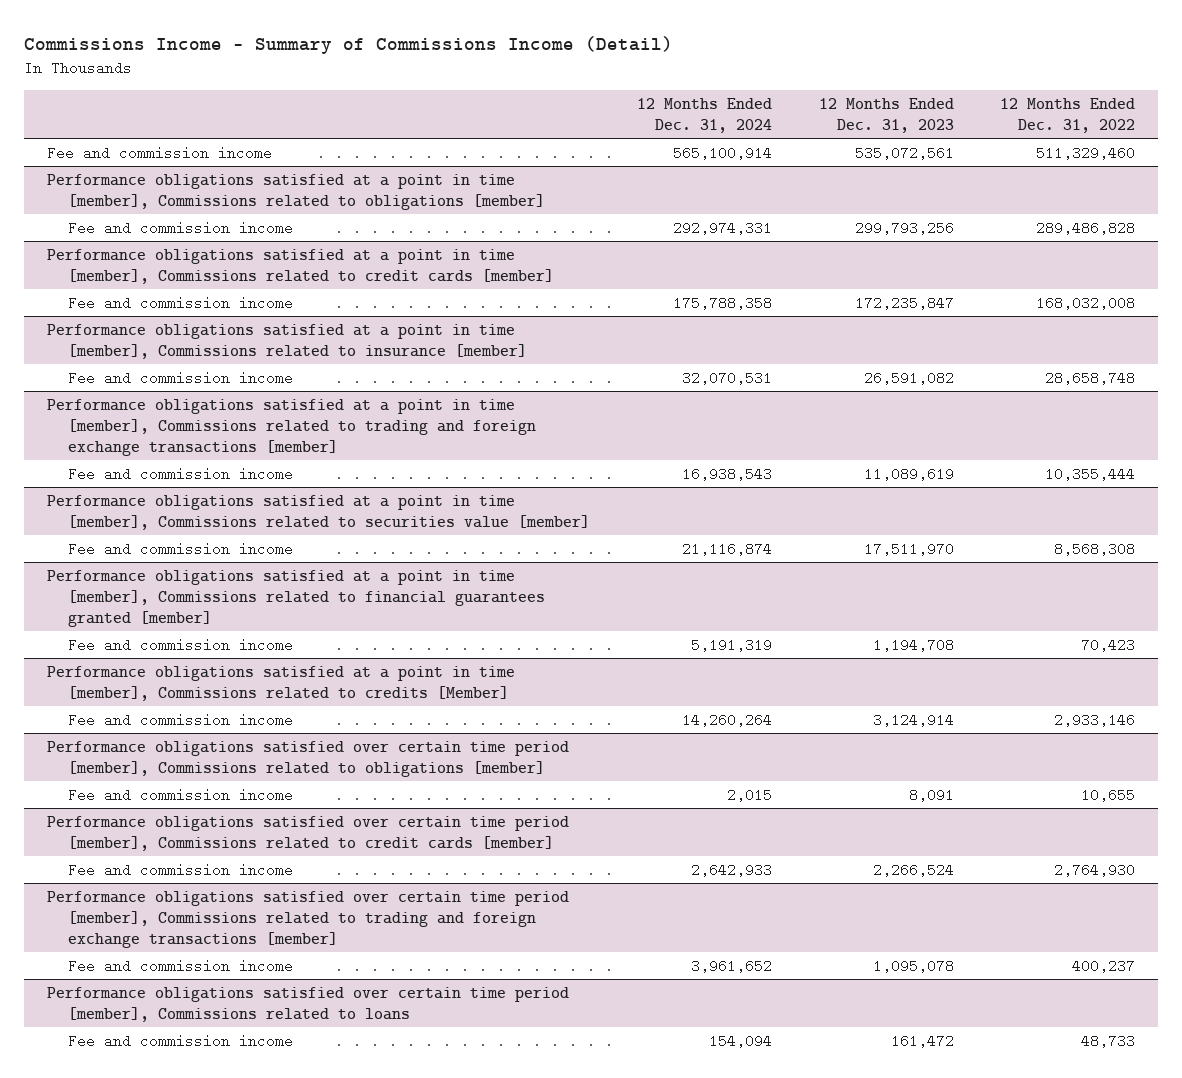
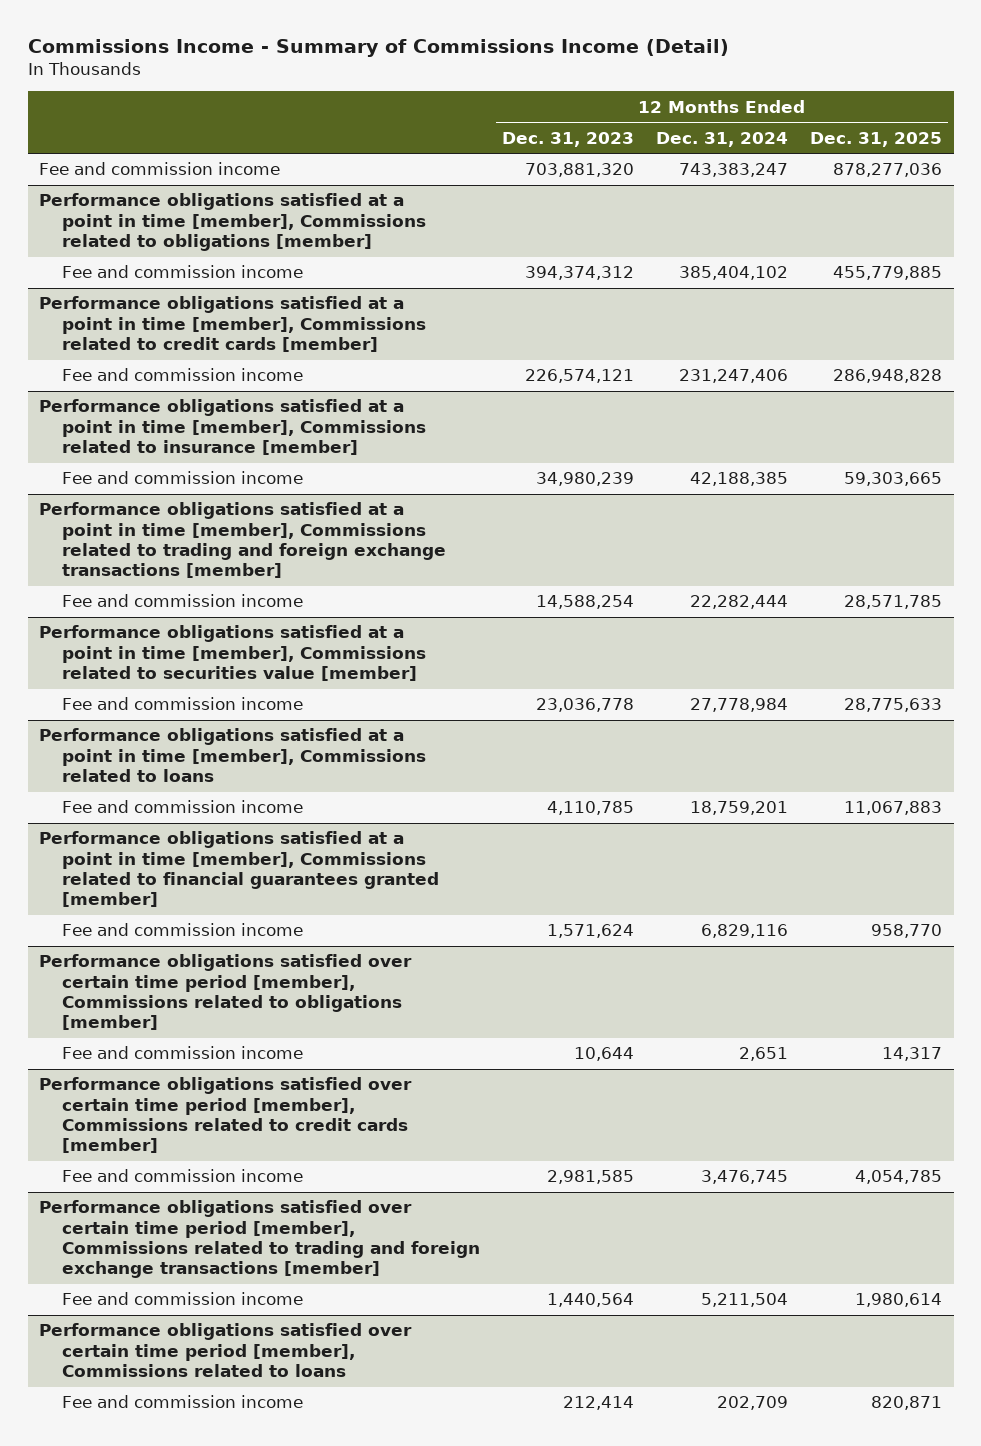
- | 12 Months Ended Dec. 31, 2024 | 12 Months Ended Dec. 31, 2023 | 12 Months Ended Dec. 31, 2022
+ | 12 Months Ended Dec. 31, 2023 | 12 Months Ended Dec. 31, 2024 | 12 Months Ended Dec. 31, 2025
- Fee and commission income | 565,100,914 | 535,072,561 | 511,329,460
+ Fee and commission income | 703,881,320 | 743,383,247 | 878,277,036
@ Performance obligations satisfied at a point in time [member], Commissions related to obligations [member]
- Fee and commission income | 292,974,331 | 299,793,256 | 289,486,828
+ Fee and commission income | 394,374,312 | 385,404,102 | 455,779,885
@ Performance obligations satisfied at a point in time [member], Commissions related to credit cards [member]
- Fee and commission income | 175,788,358 | 172,235,847 | 168,032,008
+ Fee and commission income | 226,574,121 | 231,247,406 | 286,948,828
@ Performance obligations satisfied at a point in time [member], Commissions related to insurance [member]
- Fee and commission income | 32,070,531 | 26,591,082 | 28,658,748
+ Fee and commission income | 34,980,239 | 42,188,385 | 59,303,665
@ Performance obligations satisfied at a point in time [member], Commissions related to trading and foreign exchange transactions [member]
- Fee and commission income | 16,938,543 | 11,089,619 | 10,355,444
+ Fee and commission income | 14,588,254 | 22,282,444 | 28,571,785
@ Performance obligations satisfied at a point in time [member], Commissions related to securities value [member]
- Fee and commission income | 21,116,874 | 17,511,970 | 8,568,308
+ Fee and commission income | 23,036,778 | 27,778,984 | 28,775,633
+ Performance obligations satisfied at a point in time [member], Commissions related to loans
+ Fee and commission income | 4,110,785 | 18,759,201 | 11,067,883
@ Performance obligations satisfied at a point in time [member], Commissions related to financial guarantees granted [member]
- Fee and commission income | 5,191,319 | 1,194,708 | 70,423
- Performance obligations satisfied at a point in time [member], Commissions related to credits [Member]
- Fee and commission income | 14,260,264 | 3,124,914 | 2,933,146
@ Performance obligations satisfied at a point in time [member], Commissions related to financial guarantees granted [member]
+ Fee and commission income | 1,571,624 | 6,829,116 | 958,770
@ Performance obligations satisfied over certain time period [member], Commissions related to obligations [member]
- Fee and commission income | 2,015 | 8,091 | 10,655
+ Fee and commission income | 10,644 | 2,651 | 14,317
@ Performance obligations satisfied over certain time period [member], Commissions related to credit cards [member]
- Fee and commission income | 2,642,933 | 2,266,524 | 2,764,930
+ Fee and commission income | 2,981,585 | 3,476,745 | 4,054,785
@ Performance obligations satisfied over certain time period [member], Commissions related to trading and foreign exchange transactions [member]
- Fee and commission income | 3,961,652 | 1,095,078 | 400,237
+ Fee and commission income | 1,440,564 | 5,211,504 | 1,980,614
@ Performance obligations satisfied over certain time period [member], Commissions related to loans
- Fee and commission income | 154,094 | 161,472 | 48,733
+ Fee and commission income | 212,414 | 202,709 | 820,871

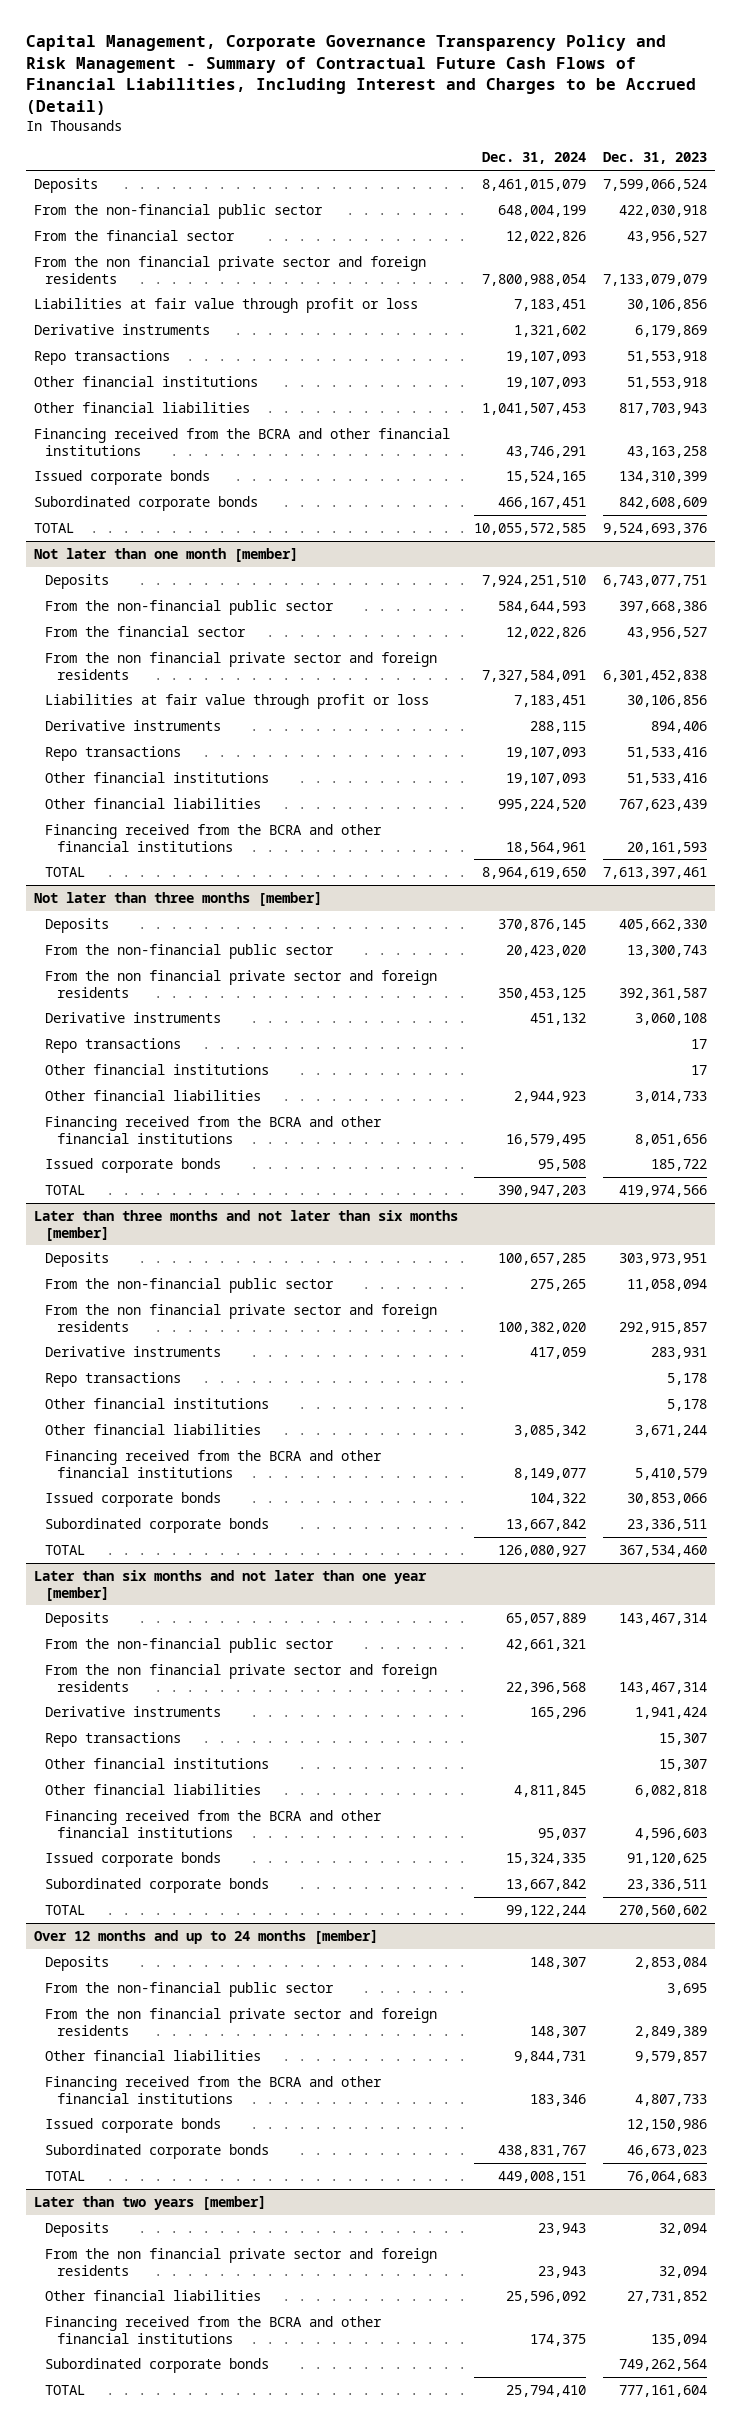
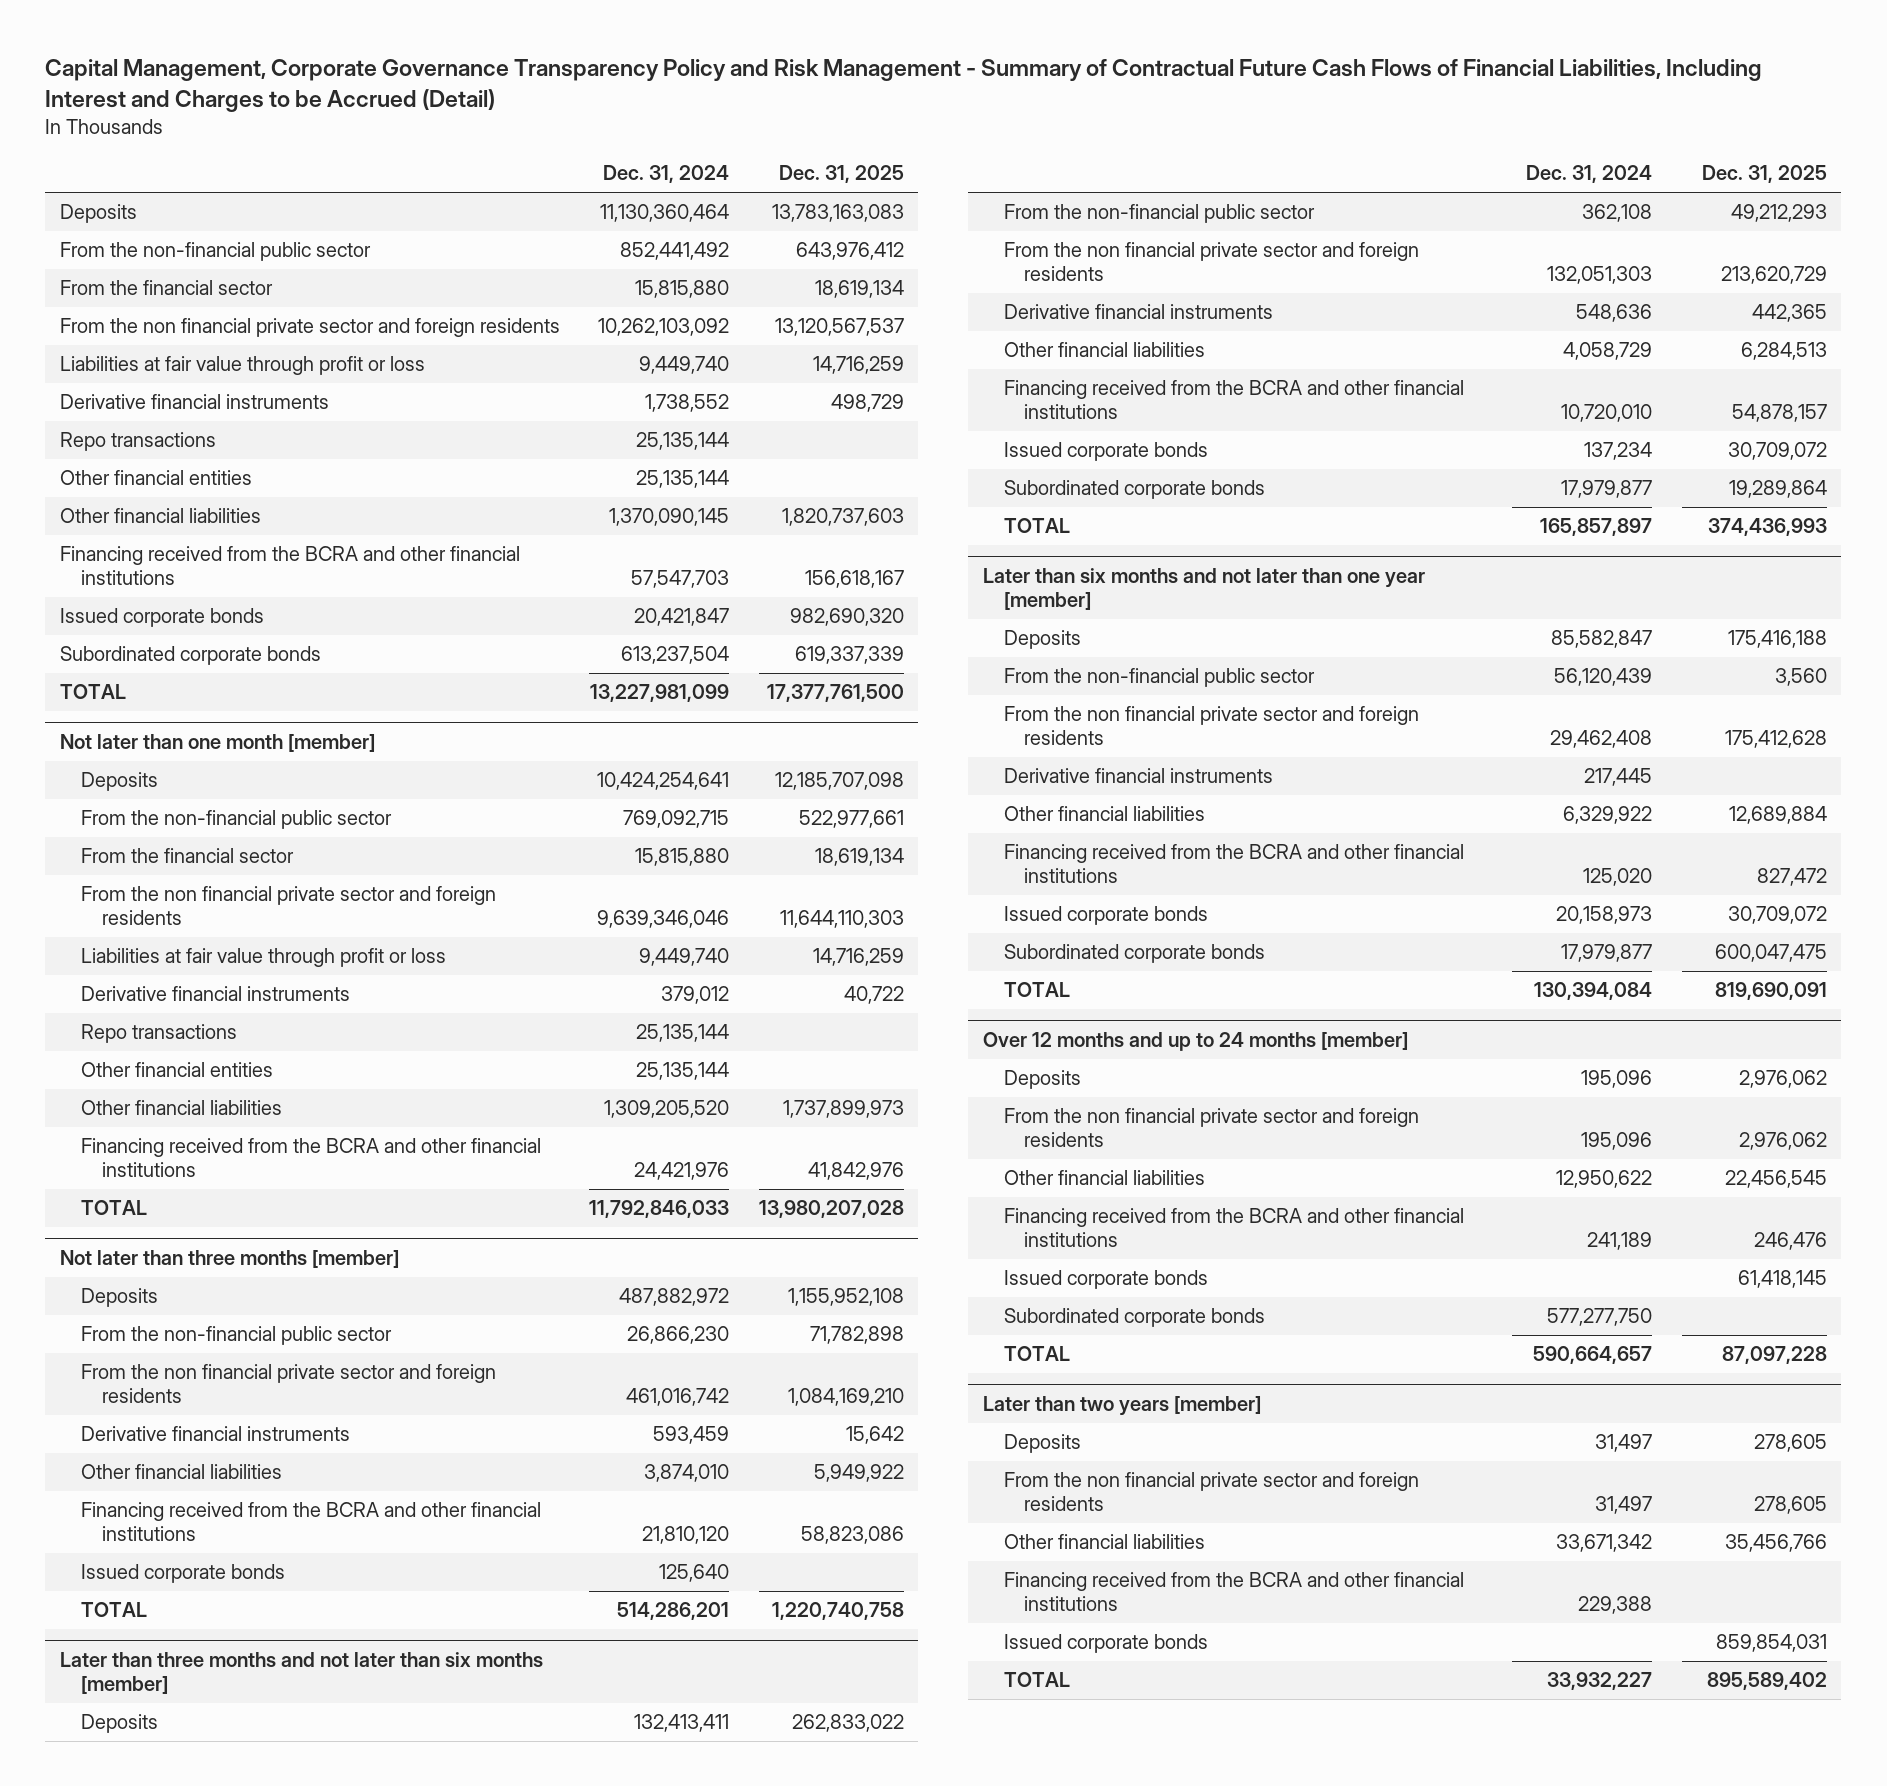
- | Dec. 31, 2024 | Dec. 31, 2023
+ | Dec. 31, 2024 | Dec. 31, 2025
- Deposits | 8,461,015,079 | 7,599,066,524
- From the non-financial public sector | 648,004,199 | 422,030,918
- From the financial sector | 12,022,826 | 43,956,527
- From the non financial private sector and foreign residents | 7,800,988,054 | 7,133,079,079
- Liabilities at fair value through profit or loss | 7,183,451 | 30,106,856
- Derivative instruments | 1,321,602 | 6,179,869
- Repo transactions | 19,107,093 | 51,553,918
- Other financial institutions | 19,107,093 | 51,553,918
- Other financial liabilities | 1,041,507,453 | 817,703,943
- Financing received from the BCRA and other financial institutions | 43,746,291 | 43,163,258
- Issued corporate bonds | 15,524,165 | 134,310,399
- Subordinated corporate bonds | 466,167,451 | 842,608,609
- TOTAL | 10,055,572,585 | 9,524,693,376
+ Deposits | 11,130,360,464 | 13,783,163,083
+ From the non-financial public sector | 852,441,492 | 643,976,412
+ From the financial sector | 15,815,880 | 18,619,134
+ From the non financial private sector and foreign residents | 10,262,103,092 | 13,120,567,537
+ Liabilities at fair value through profit or loss | 9,449,740 | 14,716,259
+ Derivative financial instruments | 1,738,552 | 498,729
+ Repo transactions | 25,135,144 |
+ Other financial entities | 25,135,144 |
+ Other financial liabilities | 1,370,090,145 | 1,820,737,603
+ Financing received from the BCRA and other financial institutions | 57,547,703 | 156,618,167
+ Issued corporate bonds | 20,421,847 | 982,690,320
+ Subordinated corporate bonds | 613,237,504 | 619,337,339
+ TOTAL | 13,227,981,099 | 17,377,761,500
@ Not later than one month [member]
- Deposits | 7,924,251,510 | 6,743,077,751
- From the non-financial public sector | 584,644,593 | 397,668,386
- From the financial sector | 12,022,826 | 43,956,527
- From the non financial private sector and foreign residents | 7,327,584,091 | 6,301,452,838
- Liabilities at fair value through profit or loss | 7,183,451 | 30,106,856
- Derivative instruments | 288,115 | 894,406
- Repo transactions | 19,107,093 | 51,533,416
- Other financial institutions | 19,107,093 | 51,533,416
- Other financial liabilities | 995,224,520 | 767,623,439
- Financing received from the BCRA and other financial institutions | 18,564,961 | 20,161,593
- TOTAL | 8,964,619,650 | 7,613,397,461
+ Deposits | 10,424,254,641 | 12,185,707,098
+ From the non-financial public sector | 769,092,715 | 522,977,661
+ From the financial sector | 15,815,880 | 18,619,134
+ From the non financial private sector and foreign residents | 9,639,346,046 | 11,644,110,303
+ Liabilities at fair value through profit or loss | 9,449,740 | 14,716,259
+ Derivative financial instruments | 379,012 | 40,722
+ Repo transactions | 25,135,144 |
+ Other financial entities | 25,135,144 |
+ Other financial liabilities | 1,309,205,520 | 1,737,899,973
+ Financing received from the BCRA and other financial institutions | 24,421,976 | 41,842,976
+ TOTAL | 11,792,846,033 | 13,980,207,028
@ Not later than three months [member]
- Deposits | 370,876,145 | 405,662,330
- From the non-financial public sector | 20,423,020 | 13,300,743
- From the non financial private sector and foreign residents | 350,453,125 | 392,361,587
- Derivative instruments | 451,132 | 3,060,108
- Repo transactions | | 17
- Other financial institutions | | 17
- Other financial liabilities | 2,944,923 | 3,014,733
- Financing received from the BCRA and other financial institutions | 16,579,495 | 8,051,656
- Issued corporate bonds | 95,508 | 185,722
- TOTAL | 390,947,203 | 419,974,566
+ Deposits | 487,882,972 | 1,155,952,108
+ From the non-financial public sector | 26,866,230 | 71,782,898
+ From the non financial private sector and foreign residents | 461,016,742 | 1,084,169,210
+ Derivative financial instruments | 593,459 | 15,642
+ Other financial liabilities | 3,874,010 | 5,949,922
+ Financing received from the BCRA and other financial institutions | 21,810,120 | 58,823,086
+ Issued corporate bonds | 125,640 |
+ TOTAL | 514,286,201 | 1,220,740,758
@ Later than three months and not later than six months [member]
- Deposits | 100,657,285 | 303,973,951
- From the non-financial public sector | 275,265 | 11,058,094
- From the non financial private sector and foreign residents | 100,382,020 | 292,915,857
- Derivative instruments | 417,059 | 283,931
- Repo transactions | | 5,178
- Other financial institutions | | 5,178
- Other financial liabilities | 3,085,342 | 3,671,244
- Financing received from the BCRA and other financial institutions | 8,149,077 | 5,410,579
- Issued corporate bonds | 104,322 | 30,853,066
- Subordinated corporate bonds | 13,667,842 | 23,336,511
- TOTAL | 126,080,927 | 367,534,460
+ Deposits | 132,413,411 | 262,833,022
+ From the non-financial public sector | 362,108 | 49,212,293
+ From the non financial private sector and foreign residents | 132,051,303 | 213,620,729
+ Derivative financial instruments | 548,636 | 442,365
+ Other financial liabilities | 4,058,729 | 6,284,513
+ Financing received from the BCRA and other financial institutions | 10,720,010 | 54,878,157
+ Issued corporate bonds | 137,234 | 30,709,072
+ Subordinated corporate bonds | 17,979,877 | 19,289,864
+ TOTAL | 165,857,897 | 374,436,993
@ Later than six months and not later than one year [member]
- Deposits | 65,057,889 | 143,467,314
- From the non-financial public sector | 42,661,321 |
- From the non financial private sector and foreign residents | 22,396,568 | 143,467,314
- Derivative instruments | 165,296 | 1,941,424
- Repo transactions | | 15,307
- Other financial institutions | | 15,307
- Other financial liabilities | 4,811,845 | 6,082,818
- Financing received from the BCRA and other financial institutions | 95,037 | 4,596,603
- Issued corporate bonds | 15,324,335 | 91,120,625
- Subordinated corporate bonds | 13,667,842 | 23,336,511
- TOTAL | 99,122,244 | 270,560,602
+ Deposits | 85,582,847 | 175,416,188
+ From the non-financial public sector | 56,120,439 | 3,560
+ From the non financial private sector and foreign residents | 29,462,408 | 175,412,628
+ Derivative financial instruments | 217,445 |
+ Other financial liabilities | 6,329,922 | 12,689,884
+ Financing received from the BCRA and other financial institutions | 125,020 | 827,472
+ Issued corporate bonds | 20,158,973 | 30,709,072
+ Subordinated corporate bonds | 17,979,877 | 600,047,475
+ TOTAL | 130,394,084 | 819,690,091
@ Over 12 months and up to 24 months [member]
- Deposits | 148,307 | 2,853,084
- From the non-financial public sector | | 3,695
- From the non financial private sector and foreign residents | 148,307 | 2,849,389
- Other financial liabilities | 9,844,731 | 9,579,857
- Financing received from the BCRA and other financial institutions | 183,346 | 4,807,733
+ Deposits | 195,096 | 2,976,062
+ From the non financial private sector and foreign residents | 195,096 | 2,976,062
+ Other financial liabilities | 12,950,622 | 22,456,545
+ Financing received from the BCRA and other financial institutions | 241,189 | 246,476
- Subordinated corporate bonds | 438,831,767 | 46,673,023
- TOTAL | 449,008,151 | 76,064,683
+ Subordinated corporate bonds | 577,277,750 |
+ TOTAL | 590,664,657 | 87,097,228
@ Later than two years [member]
- Deposits | 23,943 | 32,094
- From the non financial private sector and foreign residents | 23,943 | 32,094
- Other financial liabilities | 25,596,092 | 27,731,852
- Financing received from the BCRA and other financial institutions | 174,375 | 135,094
- Subordinated corporate bonds | | 749,262,564
- TOTAL | 25,794,410 | 777,161,604
+ Deposits | 31,497 | 278,605
+ From the non financial private sector and foreign residents | 31,497 | 278,605
+ Other financial liabilities | 33,671,342 | 35,456,766
+ Financing received from the BCRA and other financial institutions | 229,388 |
+ Issued corporate bonds | | 859,854,031
+ TOTAL | 33,932,227 | 895,589,402

